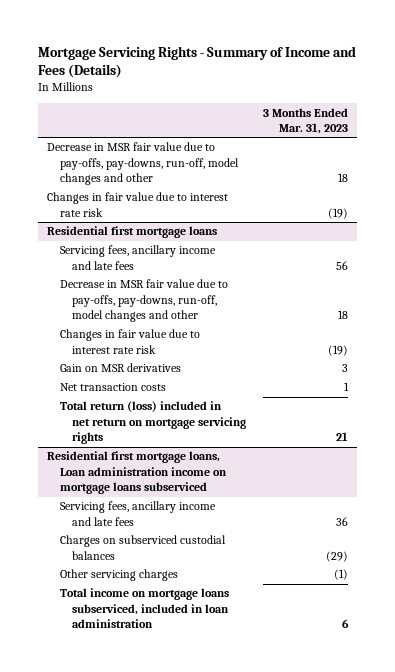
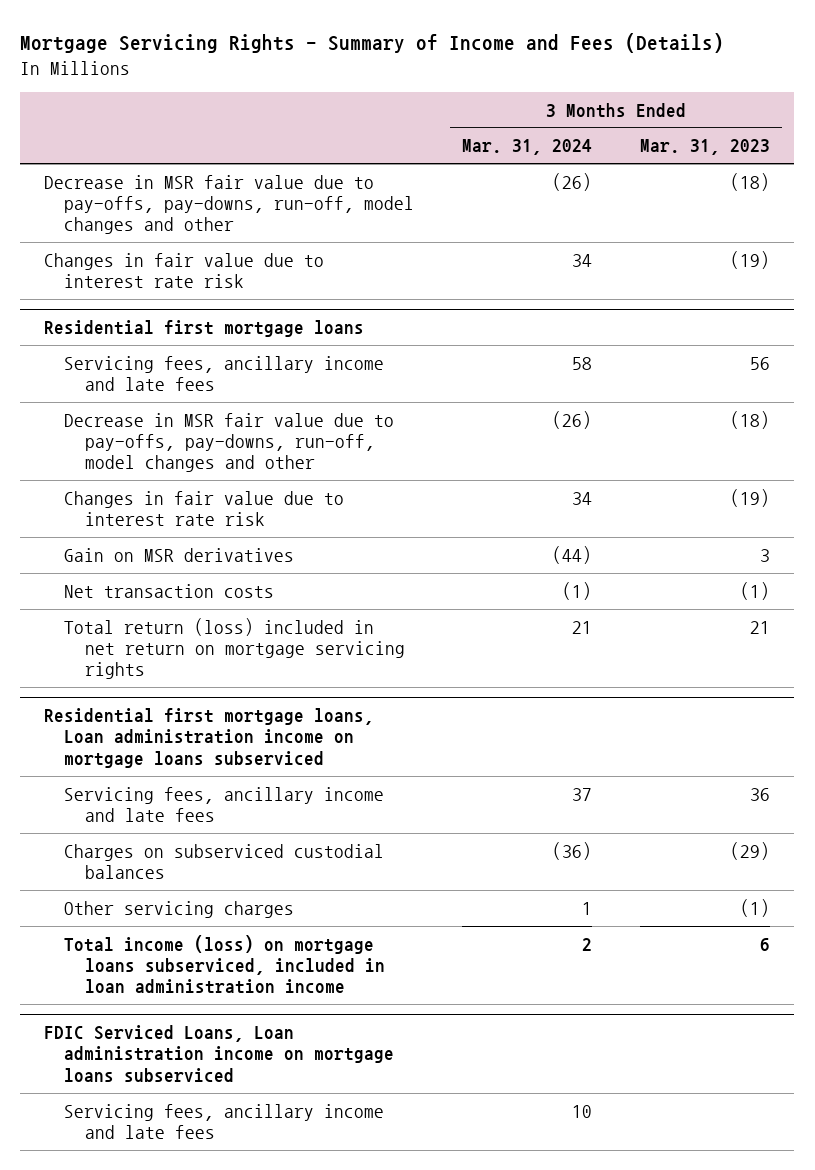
- | 3 Months Ended Mar. 31, 2023
+ | 3 Months Ended Mar. 31, 2024 | 3 Months Ended Mar. 31, 2023
- Decrease in MSR fair value due to pay-offs, pay-downs, run-off, model changes and other | 18
+ Decrease in MSR fair value due to pay-offs, pay-downs, run-off, model changes and other | (26) | (18)
@ Residential first mortgage loans
- Decrease in MSR fair value due to pay-offs, pay-downs, run-off, model changes and other | 18
+ Decrease in MSR fair value due to pay-offs, pay-downs, run-off, model changes and other | (26) | (18)
- Net transaction costs | 1
+ Net transaction costs | (1) | (1)
@ Residential first mortgage loans, Loan administration income on mortgage loans subserviced
- Total income on mortgage loans subserviced, included in loan administration | 6
+ Total income (loss) on mortgage loans subserviced, included in loan administration income | 2 | 6
+ FDIC Serviced Loans, Loan administration income on mortgage loans subserviced
+ Servicing fees, ancillary income and late fees | 10 |

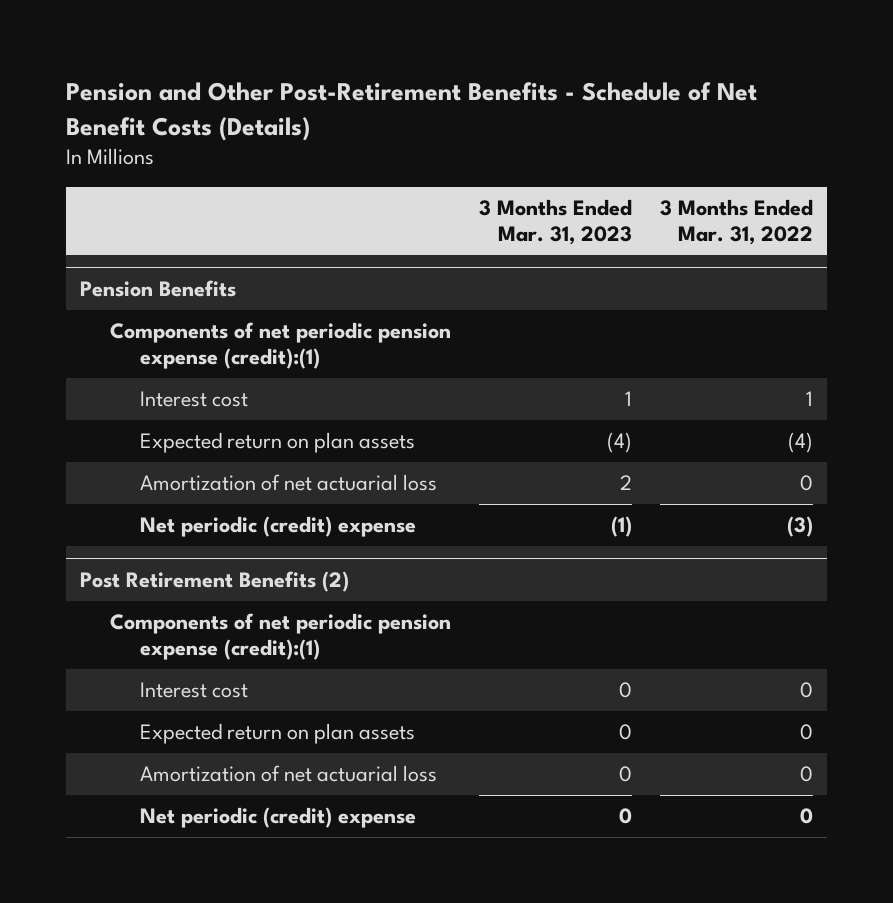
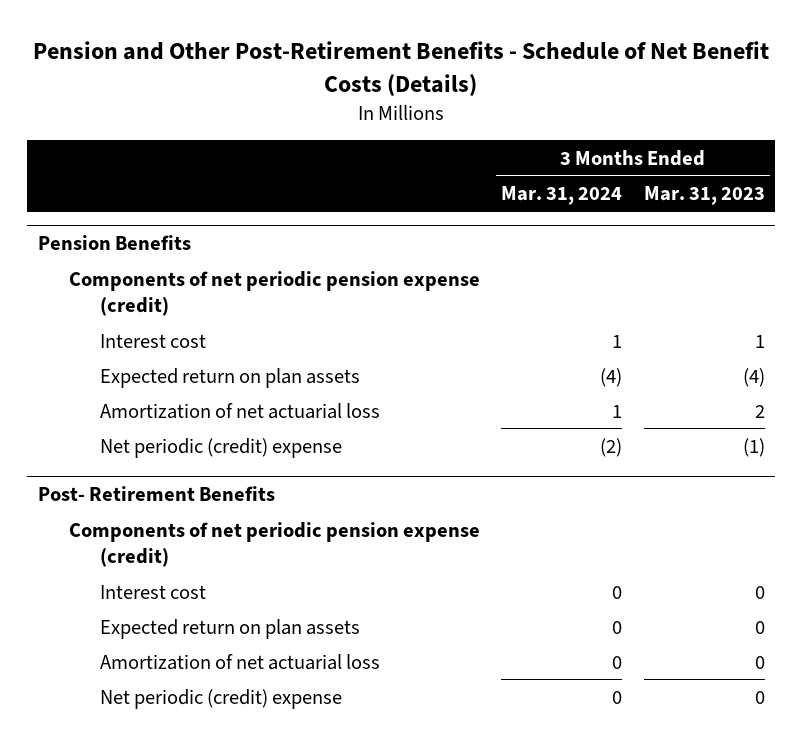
- | 3 Months Ended Mar. 31, 2023 | 3 Months Ended Mar. 31, 2022
+ | 3 Months Ended Mar. 31, 2024 | 3 Months Ended Mar. 31, 2023
@ Pension Benefits
- Components of net periodic pension expense (credit):(1)
+ Components of net periodic pension expense (credit)
- Post Retirement Benefits (2)
- Components of net periodic pension expense (credit):(1)
+ Post- Retirement Benefits
+ Components of net periodic pension expense (credit)

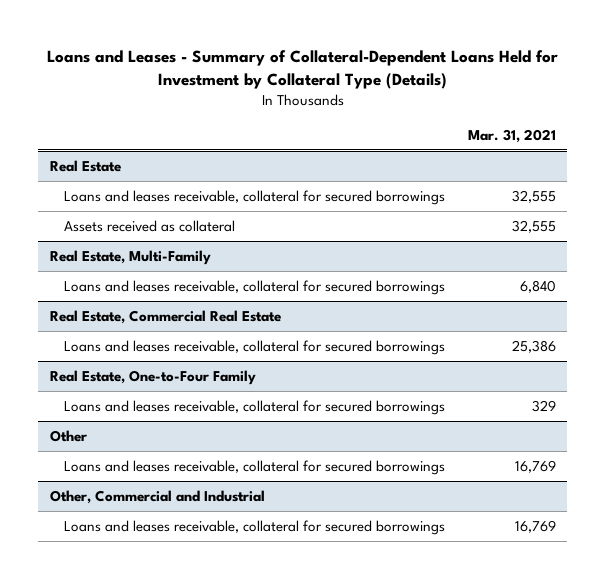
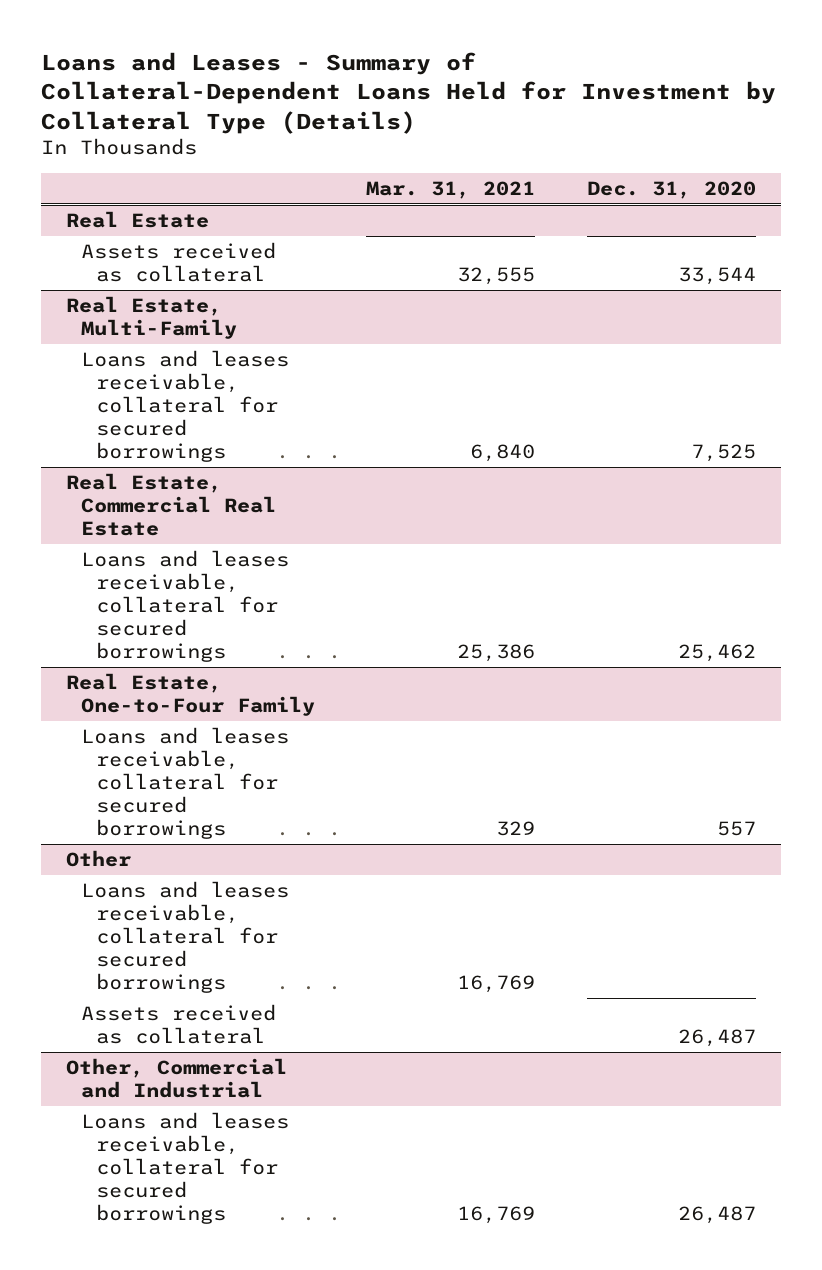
- | Mar. 31, 2021
+ | Mar. 31, 2021 | Dec. 31, 2020
@ Real Estate
- Loans and leases receivable, collateral for secured borrowings | 32,555
@ Other
+ Assets received as collateral | | 26,487

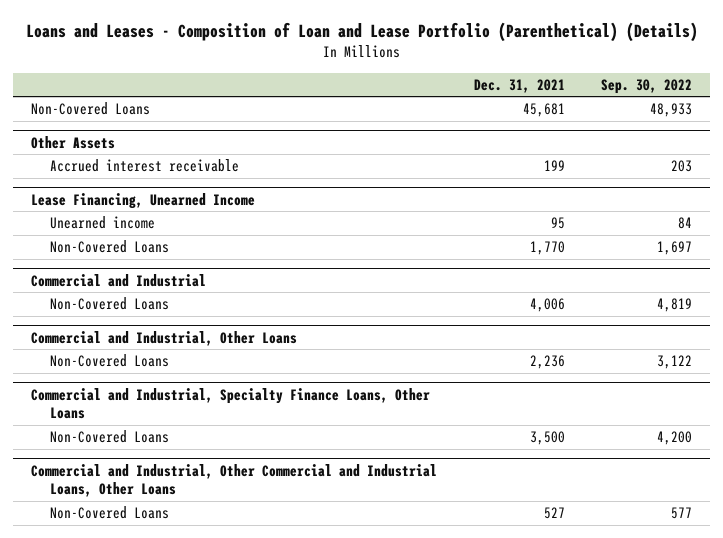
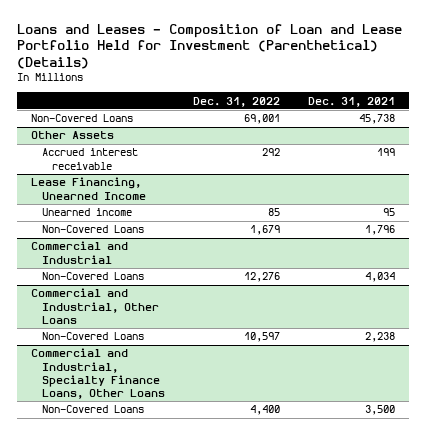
- Loans and Leases - Composition of Loan and Lease Portfolio (Parenthetical) (Details)
+ Loans and Leases - Composition of Loan and Lease Portfolio Held for Investment (Parenthetical) (Details)
- | Dec. 31, 2021 | Sep. 30, 2022
+ | Dec. 31, 2022 | Dec. 31, 2021
- Non-Covered Loans | 45,681 | 48,933
+ Non-Covered Loans | 69,001 | 45,738
@ Lease Financing, Unearned Income
- Non-Covered Loans | 1,770 | 1,697
+ Non-Covered Loans | 1,679 | 1,796
@ Commercial and Industrial
- Non-Covered Loans | 4,006 | 4,819
+ Non-Covered Loans | 12,276 | 4,034
@ Commercial and Industrial, Other Loans
- Non-Covered Loans | 2,236 | 3,122
+ Non-Covered Loans | 10,597 | 2,238
- Commercial and Industrial, Other Commercial and Industrial Loans, Other Loans
- Non-Covered Loans | 527 | 577

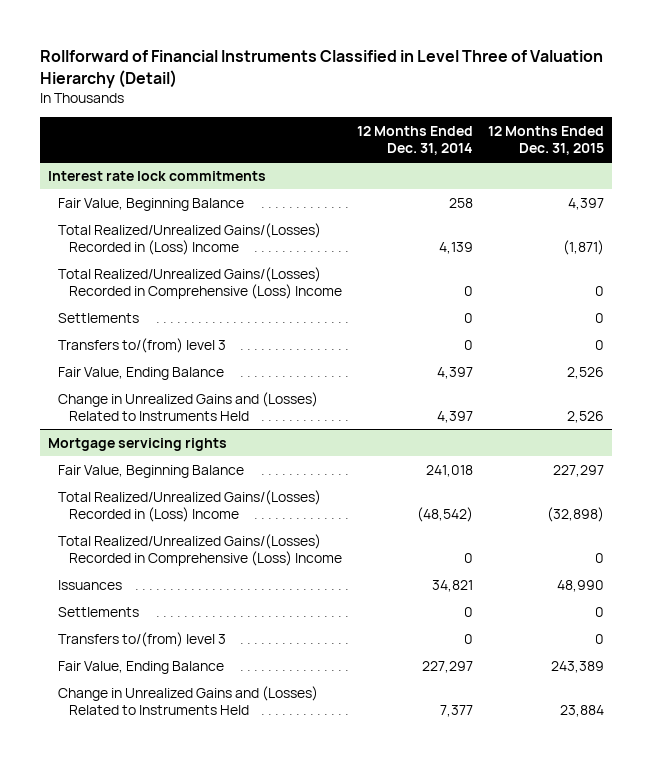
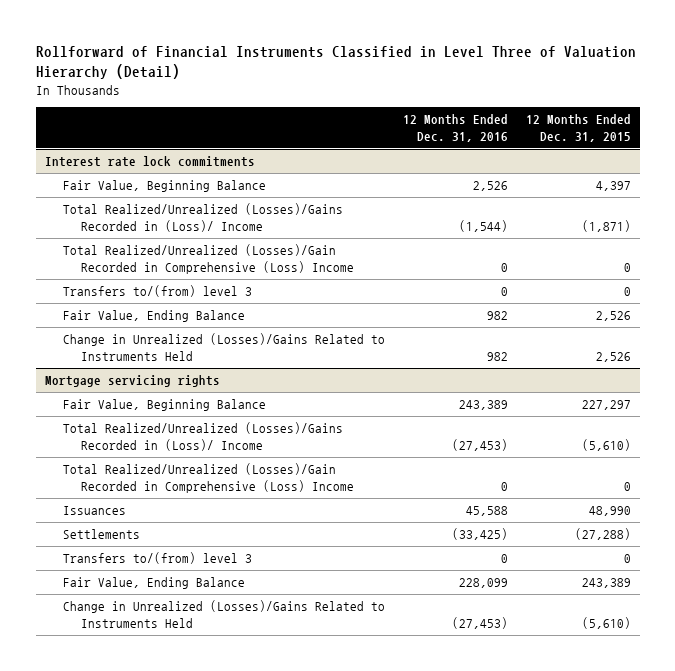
- | 12 Months Ended Dec. 31, 2014 | 12 Months Ended Dec. 31, 2015
+ | 12 Months Ended Dec. 31, 2016 | 12 Months Ended Dec. 31, 2015
@ Interest rate lock commitments
- Total Realized/Unrealized Gains/(Losses) Recorded in (Loss) Income | 4,139 | (1,871)
- Total Realized/Unrealized Gains/(Losses) Recorded in Comprehensive (Loss) Income | 0 | 0
- Settlements | 0 | 0
+ Total Realized/Unrealized (Losses)/Gains Recorded in (Loss)/ Income | (1,544) | (1,871)
+ Total Realized/Unrealized (Losses)/Gain Recorded in Comprehensive (Loss) Income | 0 | 0
- Change in Unrealized Gains and (Losses) Related to Instruments Held | 4,397 | 2,526
+ Change in Unrealized (Losses)/Gains Related to Instruments Held | 982 | 2,526
@ Mortgage servicing rights
- Total Realized/Unrealized Gains/(Losses) Recorded in (Loss) Income | (48,542) | (32,898)
- Total Realized/Unrealized Gains/(Losses) Recorded in Comprehensive (Loss) Income | 0 | 0
+ Total Realized/Unrealized (Losses)/Gains Recorded in (Loss)/ Income | (27,453) | (5,610)
+ Total Realized/Unrealized (Losses)/Gain Recorded in Comprehensive (Loss) Income | 0 | 0
- Settlements | 0 | 0
+ Settlements | (33,425) | (27,288)
- Change in Unrealized Gains and (Losses) Related to Instruments Held | 7,377 | 23,884
+ Change in Unrealized (Losses)/Gains Related to Instruments Held | (27,453) | (5,610)

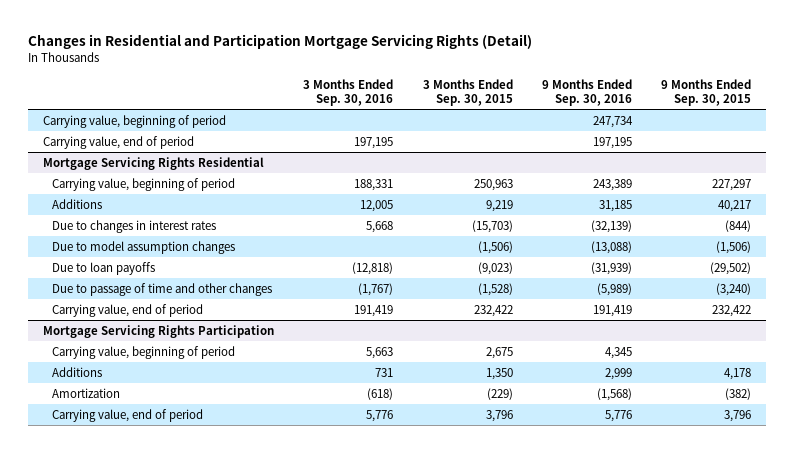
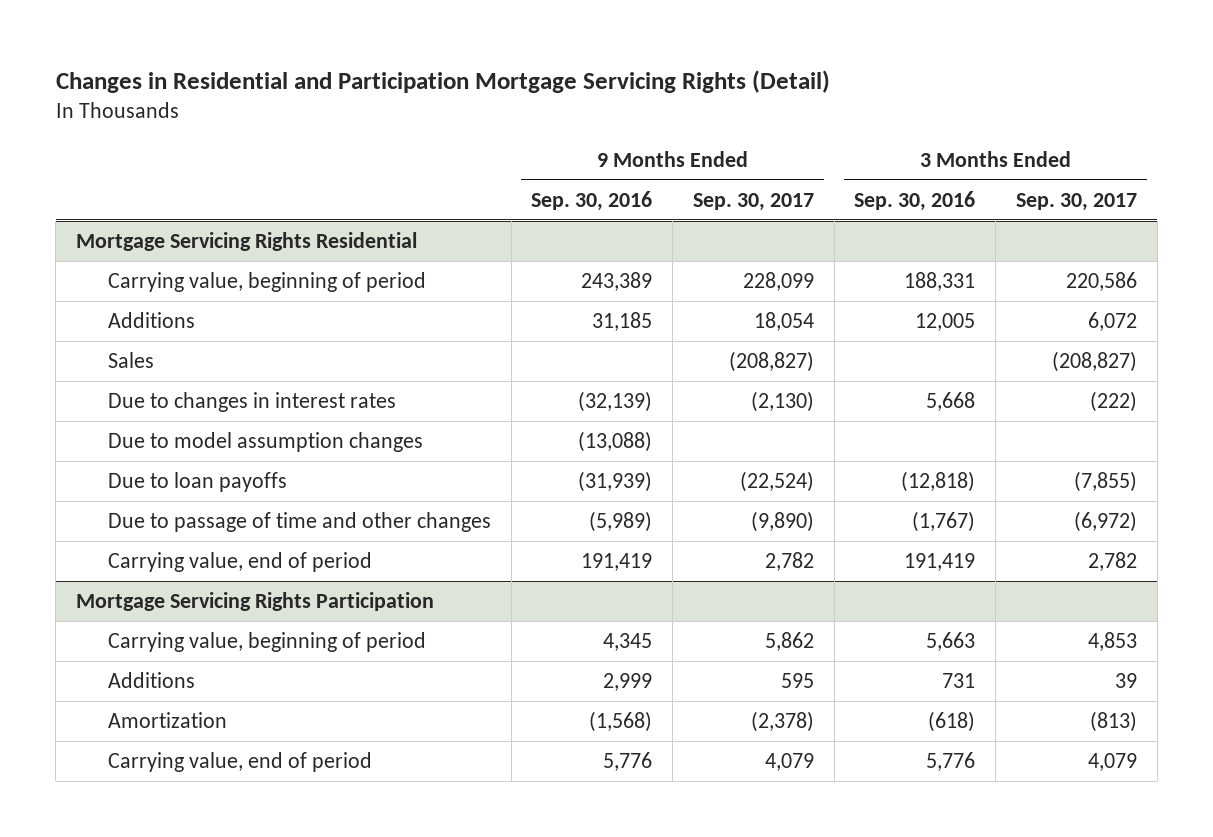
- | 3 Months Ended Sep. 30, 2016 | 3 Months Ended Sep. 30, 2015 | 9 Months Ended Sep. 30, 2016 | 9 Months Ended Sep. 30, 2015
+ | 9 Months Ended Sep. 30, 2016 | 9 Months Ended Sep. 30, 2017 | 3 Months Ended Sep. 30, 2016 | 3 Months Ended Sep. 30, 2017
- Carrying value, beginning of period | | | 247,734 |
- Carrying value, end of period | 197,195 | | 197,195 |
@ Mortgage Servicing Rights Residential
+ Sales | | (208,827) | | (208,827)

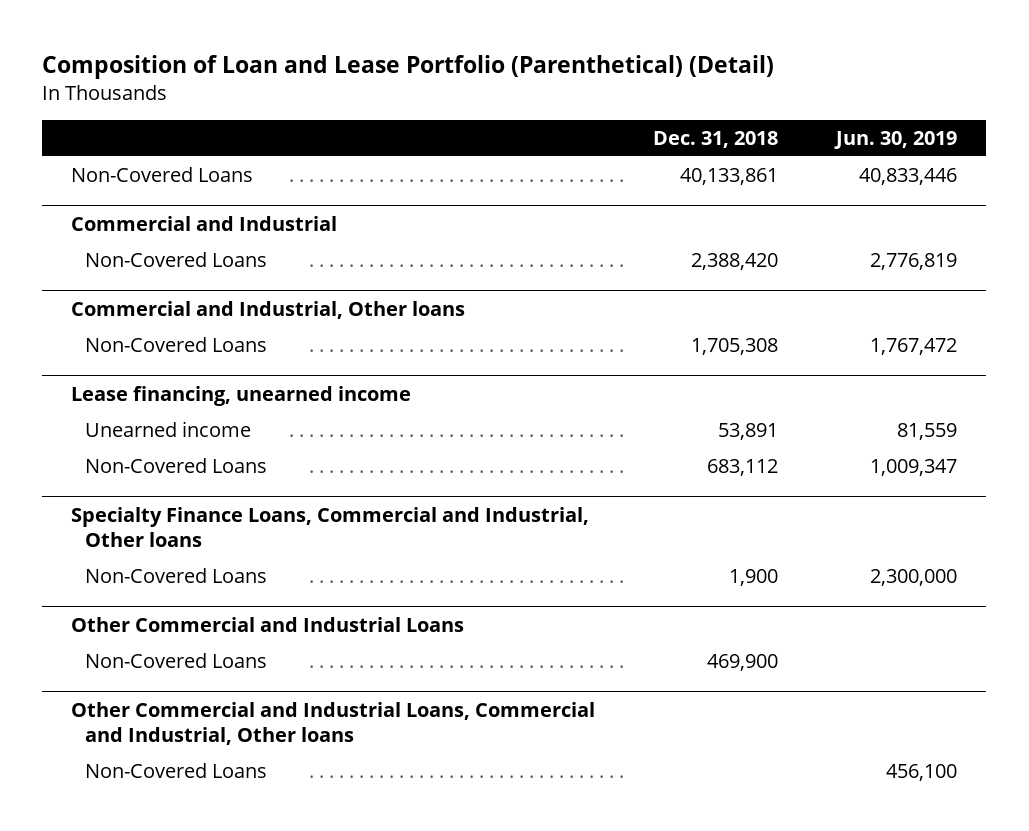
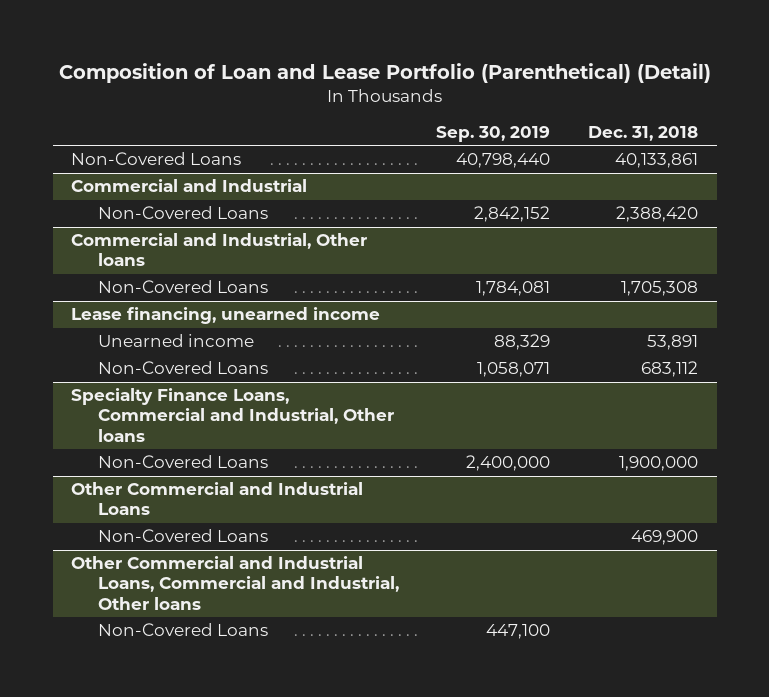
- | Dec. 31, 2018 | Jun. 30, 2019
+ | Sep. 30, 2019 | Dec. 31, 2018
@ Specialty Finance Loans, Commercial and Industrial, Other loans
- Non-Covered Loans | 1,900 | 2,300,000
+ Non-Covered Loans | 2,400,000 | 1,900,000

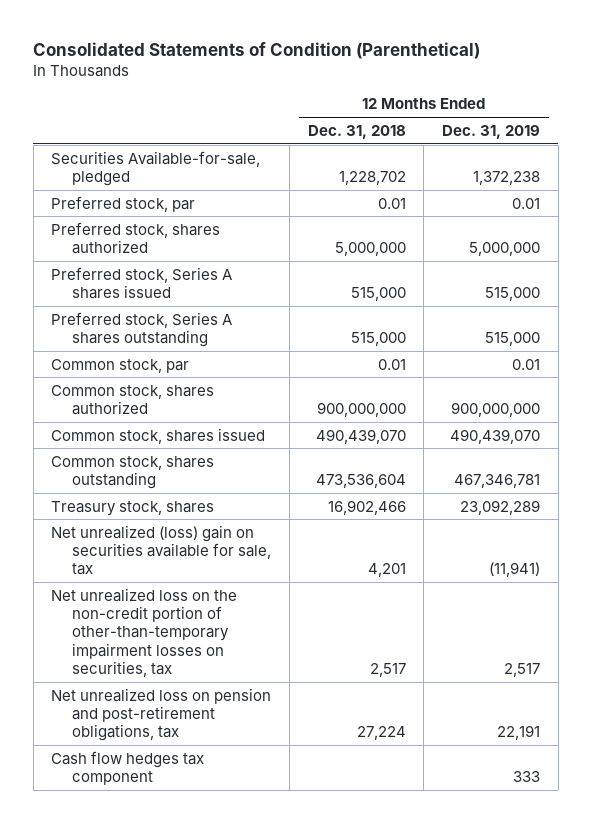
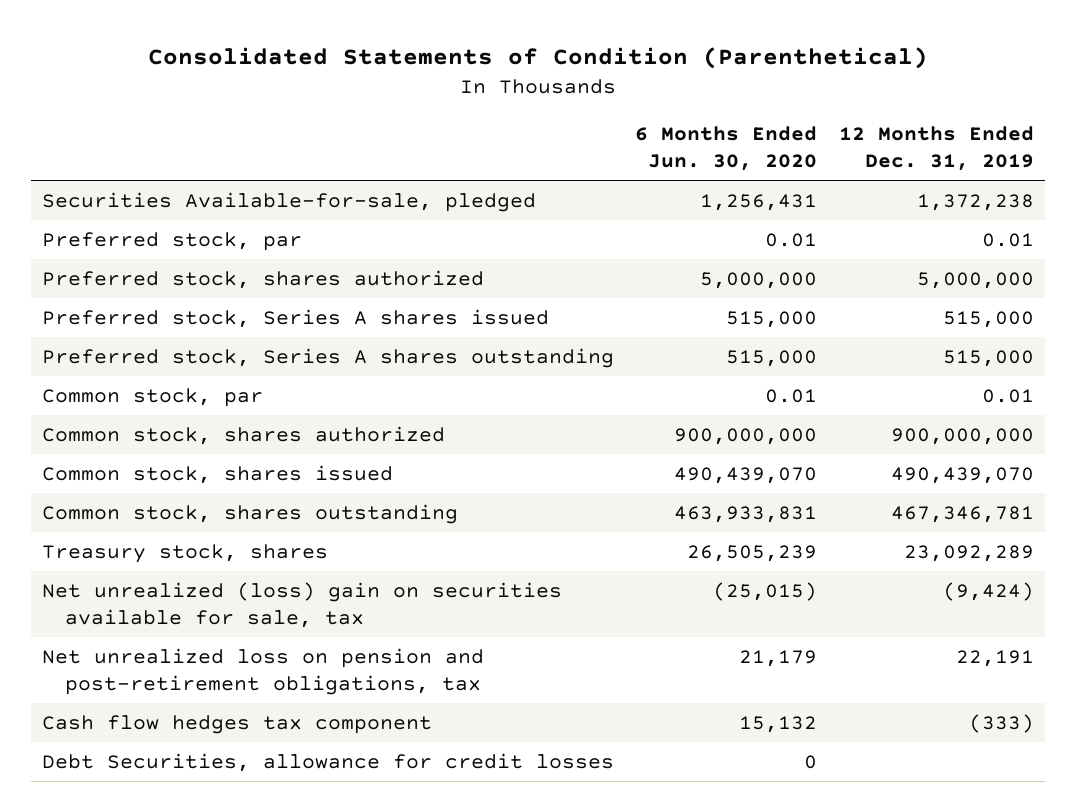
- | 12 Months Ended Dec. 31, 2018 | 12 Months Ended Dec. 31, 2019
+ | 6 Months Ended Jun. 30, 2020 | 12 Months Ended Dec. 31, 2019
- Net unrealized (loss) gain on securities available for sale, tax | 4,201 | (11,941)
- Net unrealized loss on the non-credit portion of other-than-temporary impairment losses on securities, tax | 2,517 | 2,517
+ Net unrealized (loss) gain on securities available for sale, tax | (25,015) | (9,424)
- Cash flow hedges tax component | | 333
+ Cash flow hedges tax component | 15,132 | (333)
+ Debt Securities, allowance for credit losses | 0 |

